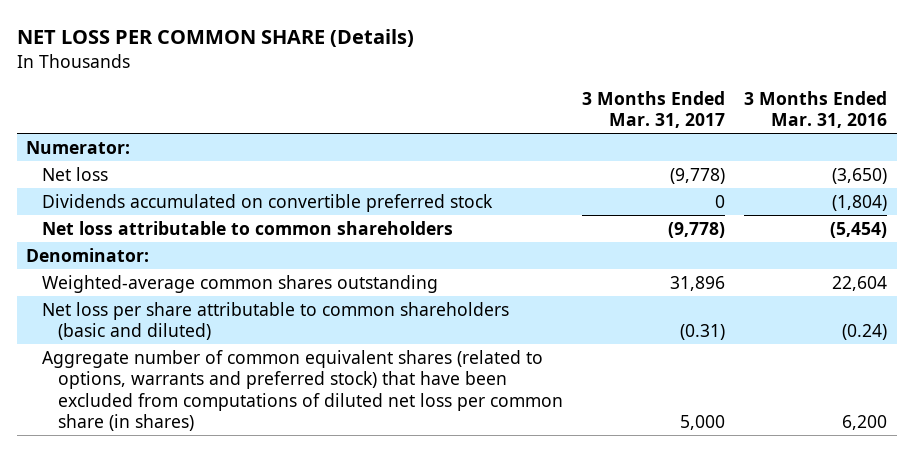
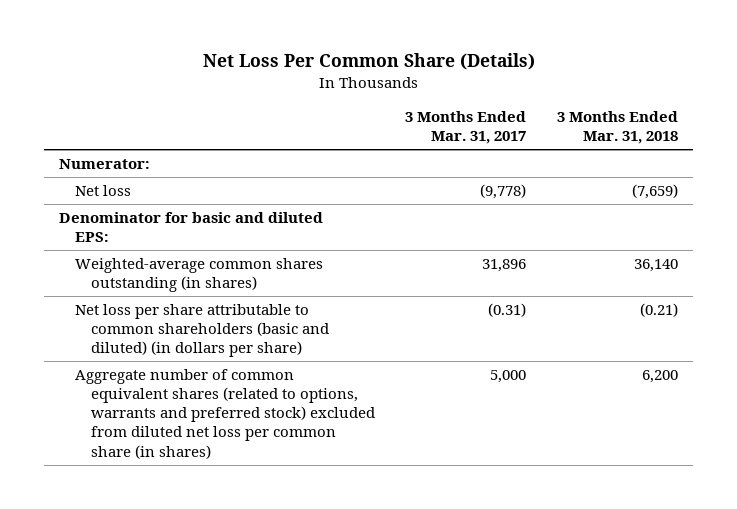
- NET LOSS PER COMMON SHARE (Details)
+ Net Loss Per Common Share (Details)
- | 3 Months Ended Mar. 31, 2017 | 3 Months Ended Mar. 31, 2016
+ | 3 Months Ended Mar. 31, 2017 | 3 Months Ended Mar. 31, 2018
- Dividends accumulated on convertible preferred stock | 0 | (1,804)
- Net loss attributable to common shareholders | (9,778) | (5,454)
- Denominator:
- Weighted-average common shares outstanding | 31,896 | 22,604
- Net loss per share attributable to common shareholders (basic and diluted) | (0.31) | (0.24)
- Aggregate number of common equivalent shares (related to options, warrants and preferred stock) that have been excluded from computations of diluted net loss per common share (in shares) | 5,000 | 6,200
+ Denominator for basic and diluted EPS:
+ Weighted-average common shares outstanding (in shares) | 31,896 | 36,140
+ Net loss per share attributable to common shareholders (basic and diluted) (in dollars per share) | (0.31) | (0.21)
+ Aggregate number of common equivalent shares (related to options, warrants and preferred stock) excluded from diluted net loss per common share (in shares) | 5,000 | 6,200

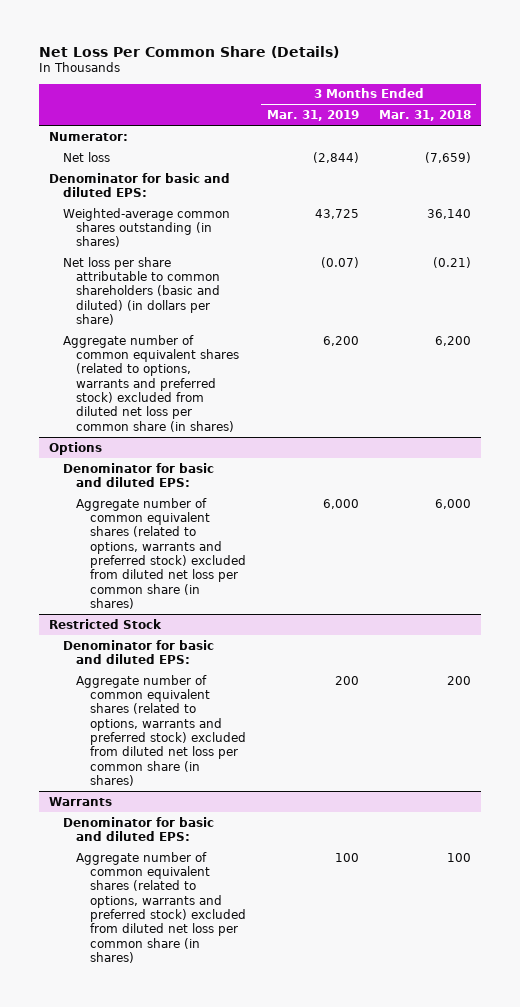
- | 3 Months Ended Mar. 31, 2017 | 3 Months Ended Mar. 31, 2018
+ | 3 Months Ended Mar. 31, 2019 | 3 Months Ended Mar. 31, 2018
+ Options
+ Denominator for basic and diluted EPS:
+ Aggregate number of common equivalent shares (related to options, warrants and preferred stock) excluded from diluted net loss per common share (in shares) | 6,000 | 6,000
+ Restricted Stock
+ Denominator for basic and diluted EPS:
+ Aggregate number of common equivalent shares (related to options, warrants and preferred stock) excluded from diluted net loss per common share (in shares) | 200 | 200
+ Warrants
+ Denominator for basic and diluted EPS:
+ Aggregate number of common equivalent shares (related to options, warrants and preferred stock) excluded from diluted net loss per common share (in shares) | 100 | 100

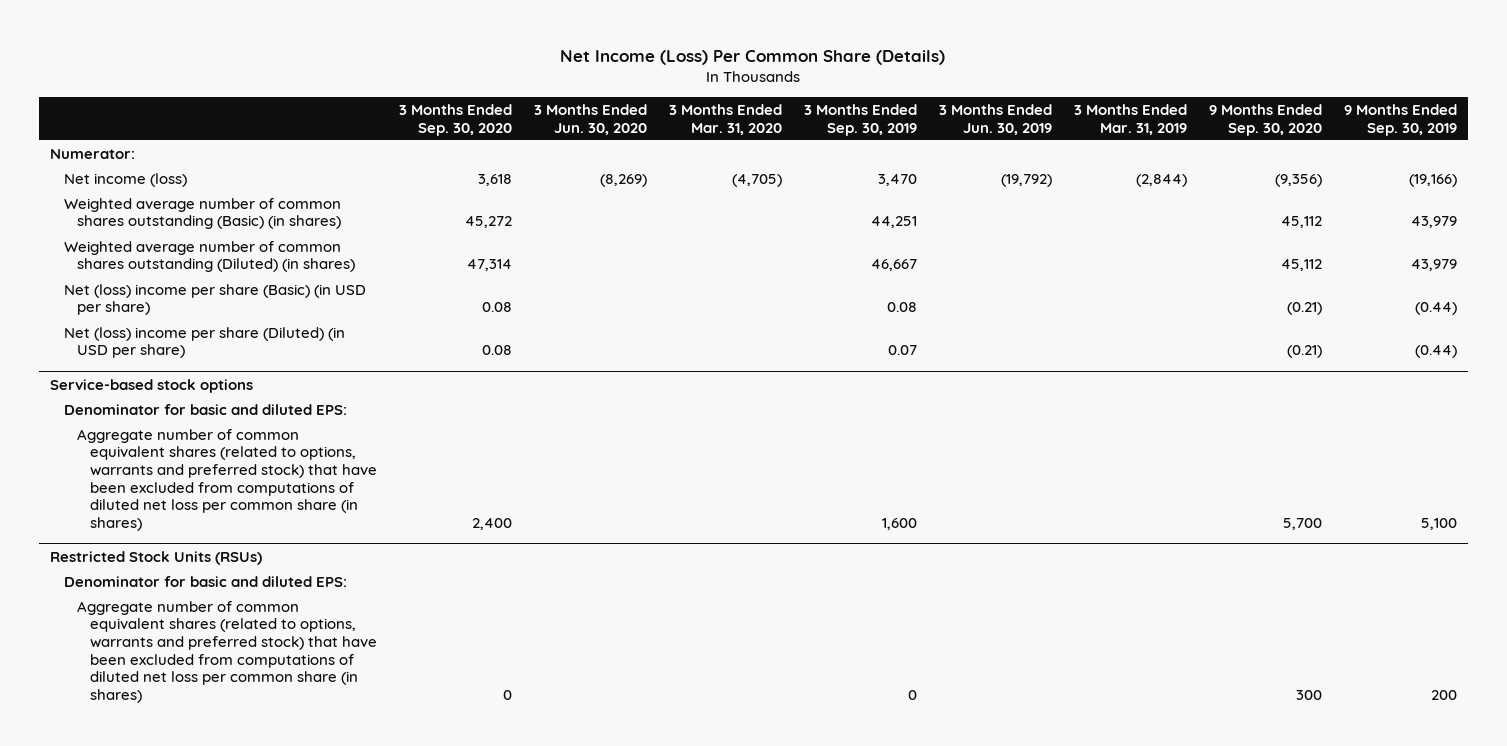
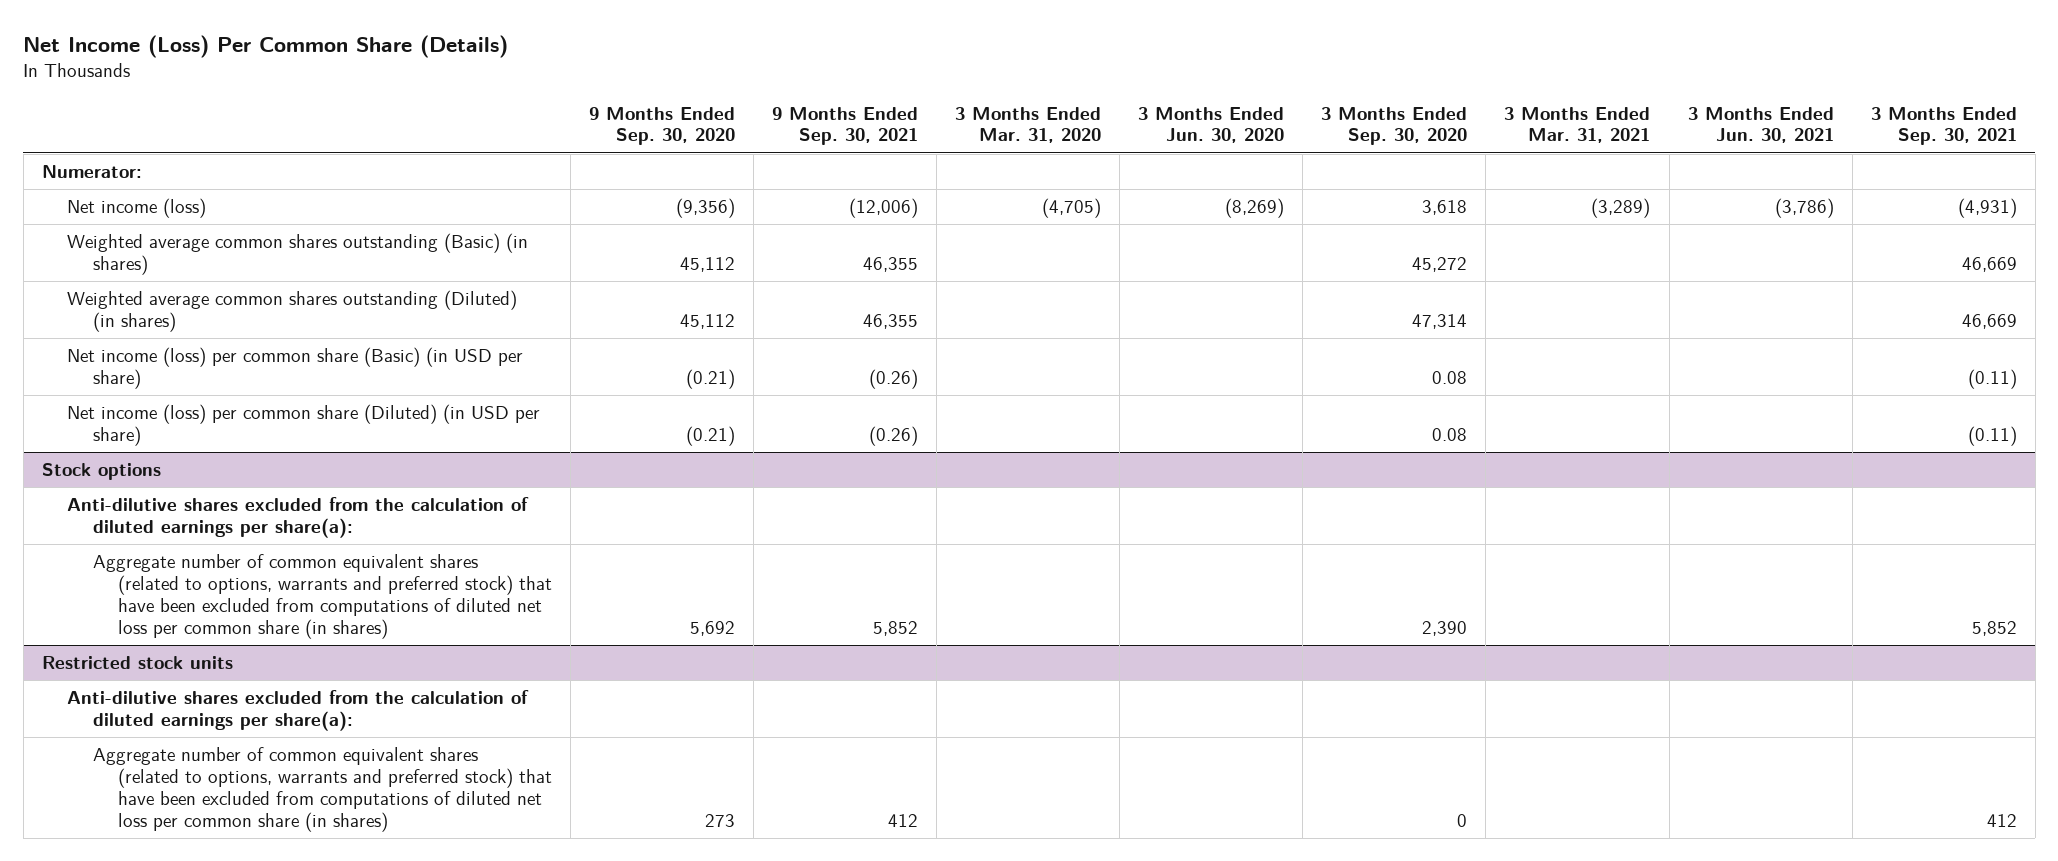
- | 3 Months Ended Sep. 30, 2020 | 3 Months Ended Jun. 30, 2020 | 3 Months Ended Mar. 31, 2020 | 3 Months Ended Sep. 30, 2019 | 3 Months Ended Jun. 30, 2019 | 3 Months Ended Mar. 31, 2019 | 9 Months Ended Sep. 30, 2020 | 9 Months Ended Sep. 30, 2019
+ | 9 Months Ended Sep. 30, 2020 | 9 Months Ended Sep. 30, 2021 | 3 Months Ended Mar. 31, 2020 | 3 Months Ended Jun. 30, 2020 | 3 Months Ended Sep. 30, 2020 | 3 Months Ended Mar. 31, 2021 | 3 Months Ended Jun. 30, 2021 | 3 Months Ended Sep. 30, 2021
- Weighted average number of common shares outstanding (Basic) (in shares) | 45,272 | | | 44,251 | | | 45,112 | 43,979
- Weighted average number of common shares outstanding (Diluted) (in shares) | 47,314 | | | 46,667 | | | 45,112 | 43,979
- Net (loss) income per share (Basic) (in USD per share) | 0.08 | | | 0.08 | | | (0.21) | (0.44)
- Net (loss) income per share (Diluted) (in USD per share) | 0.08 | | | 0.07 | | | (0.21) | (0.44)
- Service-based stock options
- Denominator for basic and diluted EPS:
- Aggregate number of common equivalent shares (related to options, warrants and preferred stock) that have been excluded from computations of diluted net loss per common share (in shares) | 2,400 | | | 1,600 | | | 5,700 | 5,100
- Restricted Stock Units (RSUs)
- Denominator for basic and diluted EPS:
- Aggregate number of common equivalent shares (related to options, warrants and preferred stock) that have been excluded from computations of diluted net loss per common share (in shares) | 0 | | | 0 | | | 300 | 200
+ Weighted average common shares outstanding (Basic) (in shares) | 45,112 | 46,355 | | | 45,272 | | | 46,669
+ Weighted average common shares outstanding (Diluted) (in shares) | 45,112 | 46,355 | | | 47,314 | | | 46,669
+ Net income (loss) per common share (Basic) (in USD per share) | (0.21) | (0.26) | | | 0.08 | | | (0.11)
+ Net income (loss) per common share (Diluted) (in USD per share) | (0.21) | (0.26) | | | 0.08 | | | (0.11)
+ Stock options
+ Anti-dilutive shares excluded from the calculation of diluted earnings per share(a):
+ Aggregate number of common equivalent shares (related to options, warrants and preferred stock) that have been excluded from computations of diluted net loss per common share (in shares) | 5,692 | 5,852 | | | 2,390 | | | 5,852
+ Restricted stock units
+ Anti-dilutive shares excluded from the calculation of diluted earnings per share(a):
+ Aggregate number of common equivalent shares (related to options, warrants and preferred stock) that have been excluded from computations of diluted net loss per common share (in shares) | 273 | 412 | | | 0 | | | 412

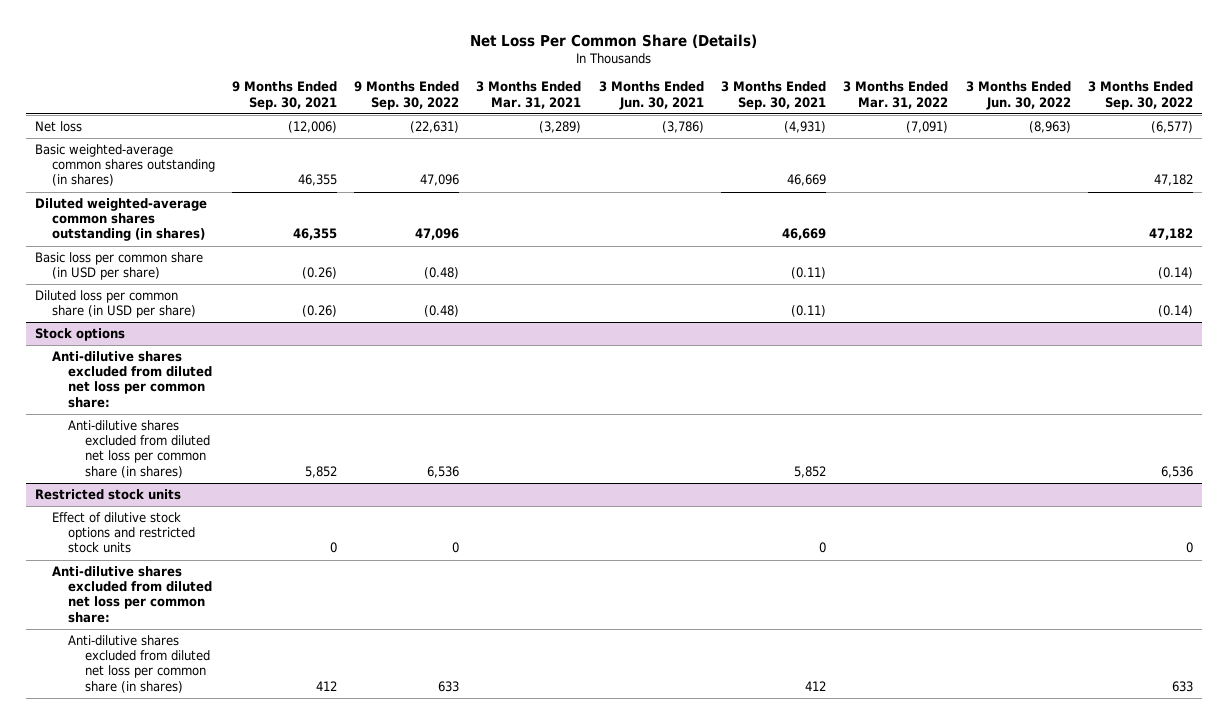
- Net Income (Loss) Per Common Share (Details)
+ Net Loss Per Common Share (Details)
- | 9 Months Ended Sep. 30, 2020 | 9 Months Ended Sep. 30, 2021 | 3 Months Ended Mar. 31, 2020 | 3 Months Ended Jun. 30, 2020 | 3 Months Ended Sep. 30, 2020 | 3 Months Ended Mar. 31, 2021 | 3 Months Ended Jun. 30, 2021 | 3 Months Ended Sep. 30, 2021
+ | 9 Months Ended Sep. 30, 2021 | 9 Months Ended Sep. 30, 2022 | 3 Months Ended Mar. 31, 2021 | 3 Months Ended Jun. 30, 2021 | 3 Months Ended Sep. 30, 2021 | 3 Months Ended Mar. 31, 2022 | 3 Months Ended Jun. 30, 2022 | 3 Months Ended Sep. 30, 2022
- Numerator:
- Net income (loss) | (9,356) | (12,006) | (4,705) | (8,269) | 3,618 | (3,289) | (3,786) | (4,931)
- Weighted average common shares outstanding (Basic) (in shares) | 45,112 | 46,355 | | | 45,272 | | | 46,669
- Weighted average common shares outstanding (Diluted) (in shares) | 45,112 | 46,355 | | | 47,314 | | | 46,669
- Net income (loss) per common share (Basic) (in USD per share) | (0.21) | (0.26) | | | 0.08 | | | (0.11)
- Net income (loss) per common share (Diluted) (in USD per share) | (0.21) | (0.26) | | | 0.08 | | | (0.11)
+ Net loss | (12,006) | (22,631) | (3,289) | (3,786) | (4,931) | (7,091) | (8,963) | (6,577)
+ Basic weighted-average common shares outstanding (in shares) | 46,355 | 47,096 | | | 46,669 | | | 47,182
+ Diluted weighted-average common shares outstanding (in shares) | 46,355 | 47,096 | | | 46,669 | | | 47,182
+ Basic loss per common share (in USD per share) | (0.26) | (0.48) | | | (0.11) | | | (0.14)
+ Diluted loss per common share (in USD per share) | (0.26) | (0.48) | | | (0.11) | | | (0.14)
@ Stock options
- Anti-dilutive shares excluded from the calculation of diluted earnings per share(a):
- Aggregate number of common equivalent shares (related to options, warrants and preferred stock) that have been excluded from computations of diluted net loss per common share (in shares) | 5,692 | 5,852 | | | 2,390 | | | 5,852
+ Anti-dilutive shares excluded from diluted net loss per common share:
+ Anti-dilutive shares excluded from diluted net loss per common share (in shares) | 5,852 | 6,536 | | | 5,852 | | | 6,536
@ Restricted stock units
- Anti-dilutive shares excluded from the calculation of diluted earnings per share(a):
- Aggregate number of common equivalent shares (related to options, warrants and preferred stock) that have been excluded from computations of diluted net loss per common share (in shares) | 273 | 412 | | | 0 | | | 412
+ Effect of dilutive stock options and restricted stock units | 0 | 0 | | | 0 | | | 0
+ Anti-dilutive shares excluded from diluted net loss per common share:
+ Anti-dilutive shares excluded from diluted net loss per common share (in shares) | 412 | 633 | | | 412 | | | 633

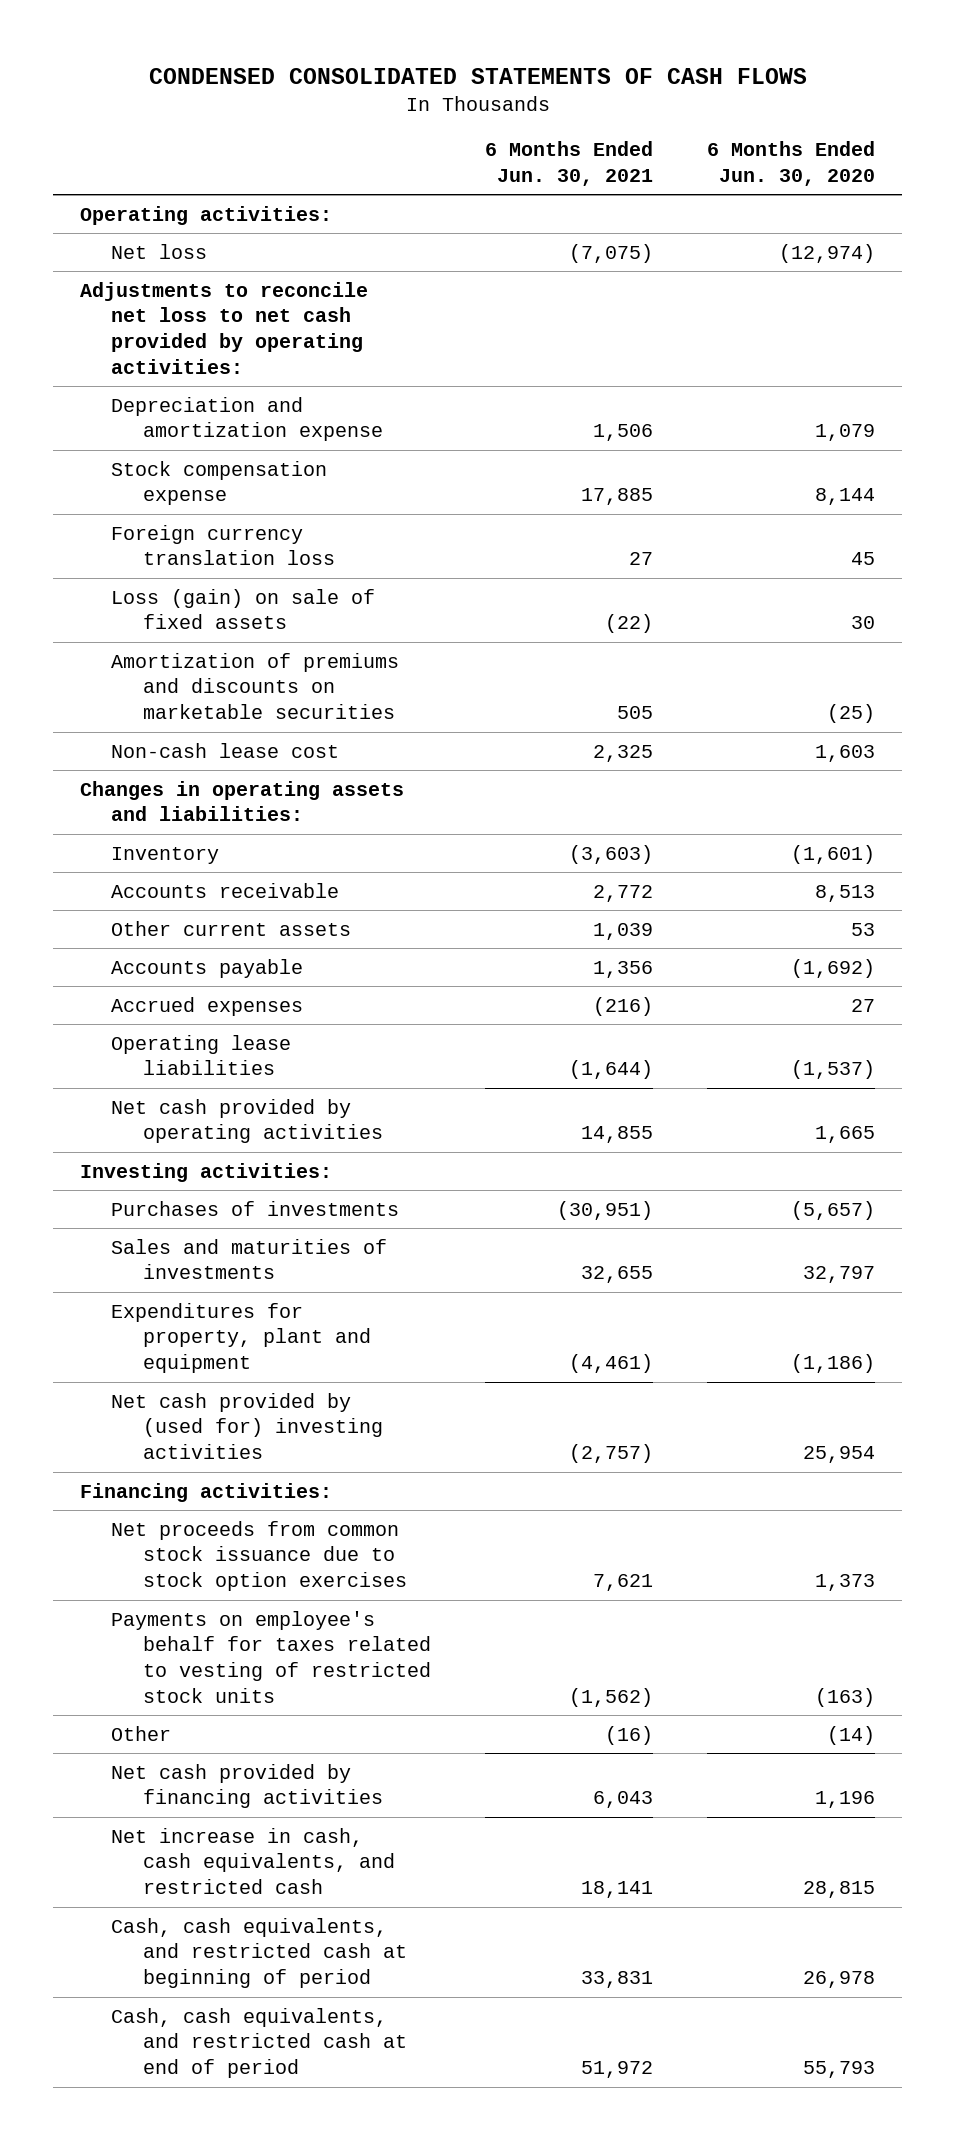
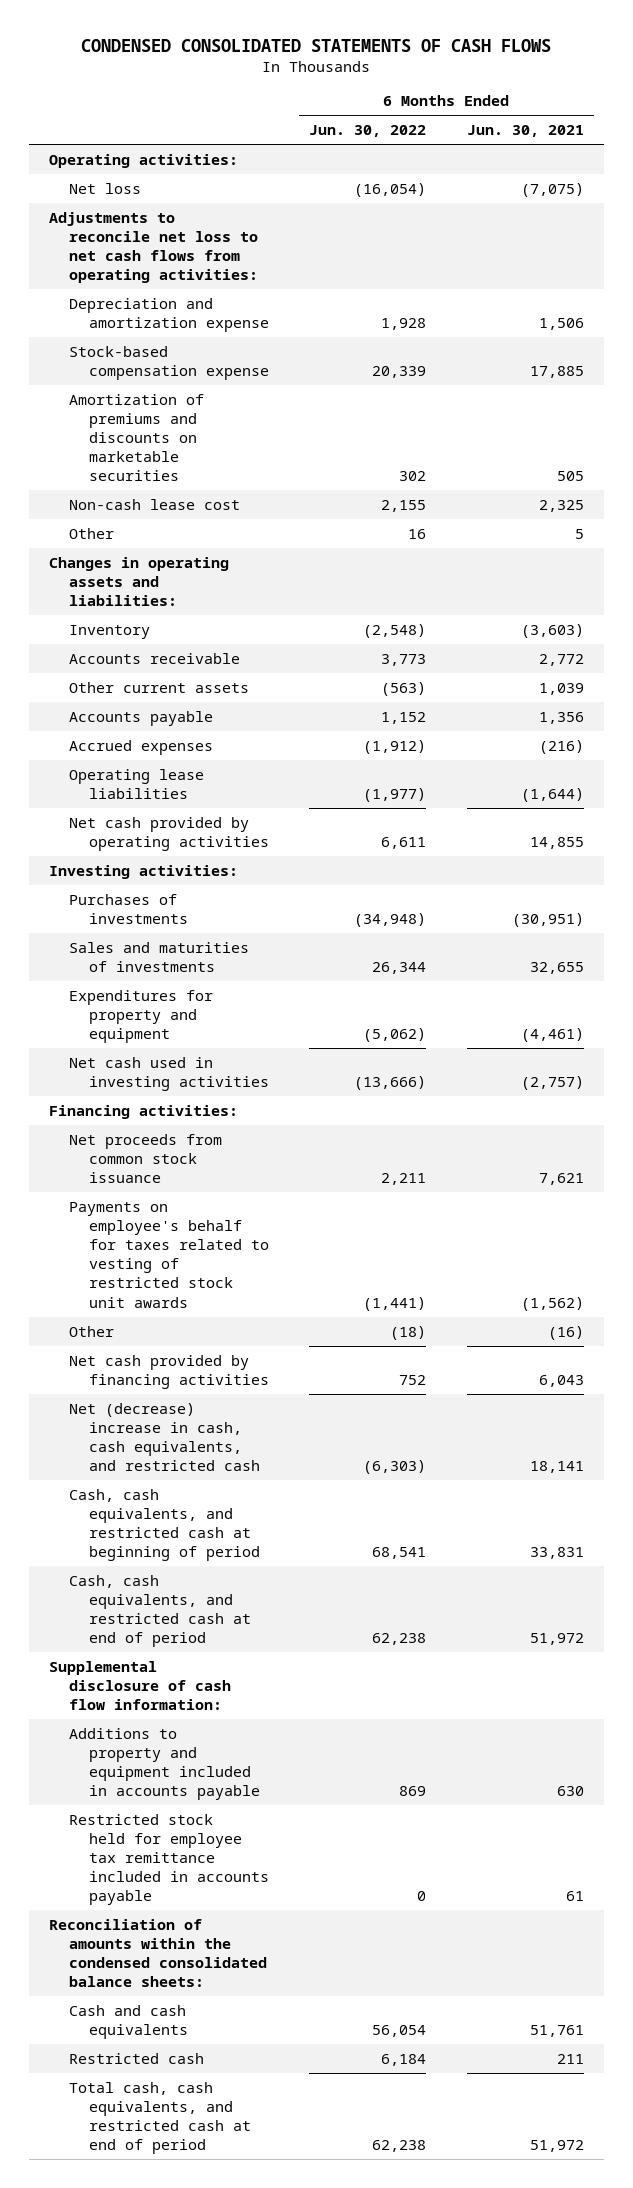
- | 6 Months Ended Jun. 30, 2021 | 6 Months Ended Jun. 30, 2020
+ | 6 Months Ended Jun. 30, 2022 | 6 Months Ended Jun. 30, 2021
- Adjustments to reconcile net loss to net cash provided by operating activities:
+ Adjustments to reconcile net loss to net cash flows from operating activities:
- Stock compensation expense | 17,885 | 8,144
- Foreign currency translation loss | 27 | 45
- Loss (gain) on sale of fixed assets | (22) | 30
+ Stock-based compensation expense | 20,339 | 17,885
+ Other | 16 | 5
- Expenditures for property, plant and equipment | (4,461) | (1,186)
- Net cash provided by (used for) investing activities | (2,757) | 25,954
+ Expenditures for property and equipment | (5,062) | (4,461)
+ Net cash used in investing activities | (13,666) | (2,757)
- Net proceeds from common stock issuance due to stock option exercises | 7,621 | 1,373
- Payments on employee's behalf for taxes related to vesting of restricted stock units | (1,562) | (163)
+ Net proceeds from common stock issuance | 2,211 | 7,621
+ Payments on employee's behalf for taxes related to vesting of restricted stock unit awards | (1,441) | (1,562)
- Net increase in cash, cash equivalents, and restricted cash | 18,141 | 28,815
+ Net (decrease) increase in cash, cash equivalents, and restricted cash | (6,303) | 18,141
+ Supplemental disclosure of cash flow information:
+ Additions to property and equipment included in accounts payable | 869 | 630
+ Restricted stock held for employee tax remittance included in accounts payable | 0 | 61
+ Reconciliation of amounts within the condensed consolidated balance sheets:
+ Cash and cash equivalents | 56,054 | 51,761
+ Restricted cash | 6,184 | 211
+ Total cash, cash equivalents, and restricted cash at end of period | 62,238 | 51,972

